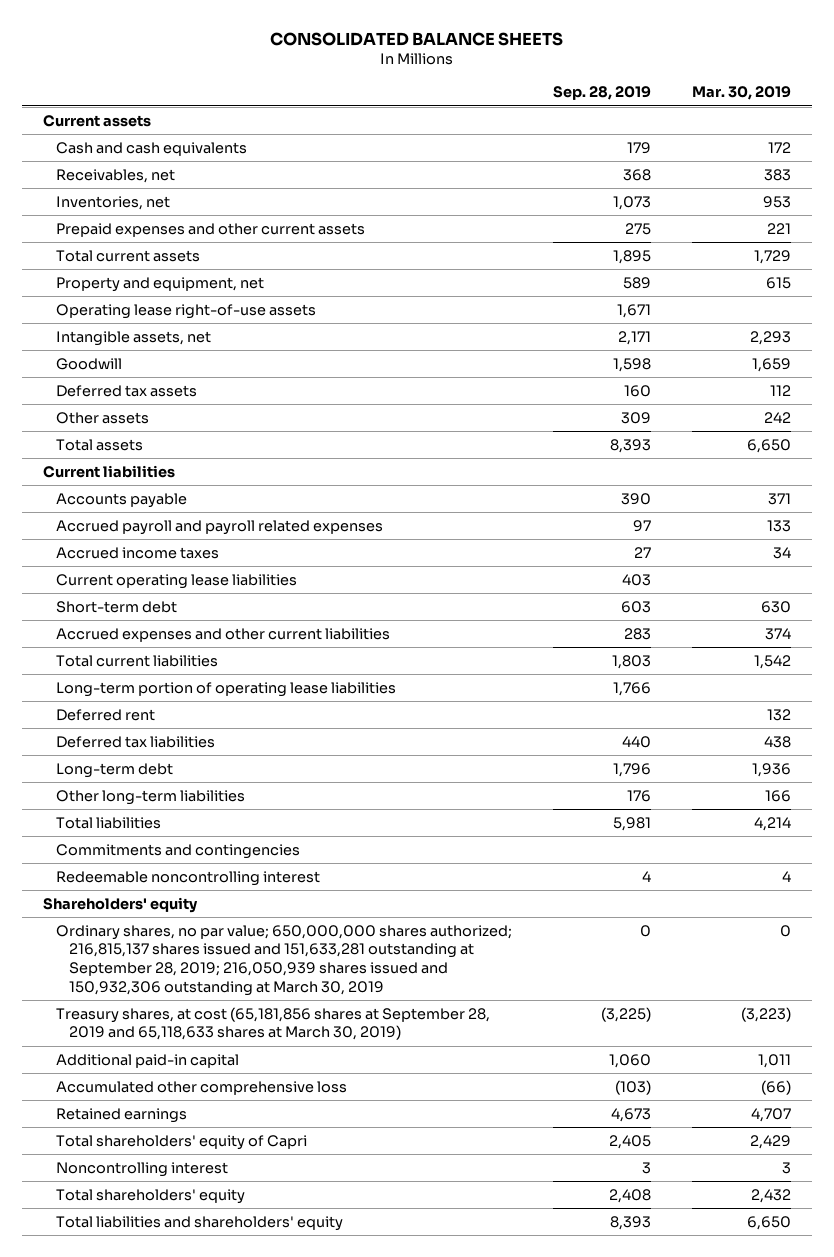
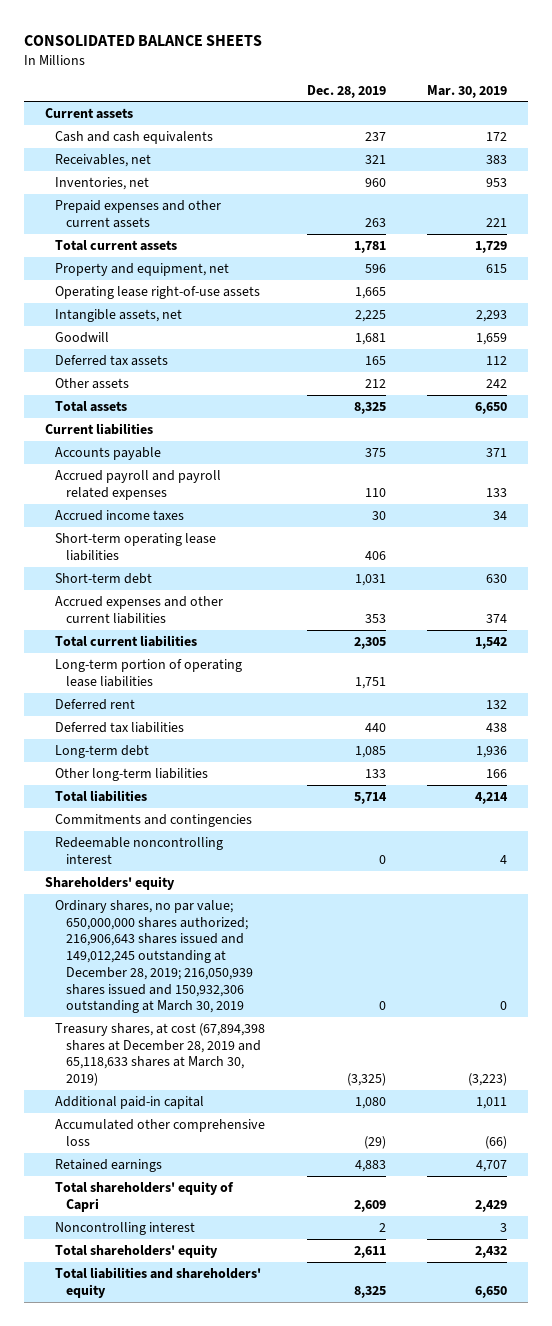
- | Sep. 28, 2019 | Mar. 30, 2019
+ | Dec. 28, 2019 | Mar. 30, 2019
- Current operating lease liabilities | 403 |
+ Short-term operating lease liabilities | 406 |
- Ordinary shares, no par value; 650,000,000 shares authorized; 216,815,137 shares issued and 151,633,281 outstanding at September 28, 2019; 216,050,939 shares issued and 150,932,306 outstanding at March 30, 2019 | 0 | 0
- Treasury shares, at cost (65,181,856 shares at September 28, 2019 and 65,118,633 shares at March 30, 2019) | (3,225) | (3,223)
+ Ordinary shares, no par value; 650,000,000 shares authorized; 216,906,643 shares issued and 149,012,245 outstanding at December 28, 2019; 216,050,939 shares issued and 150,932,306 outstanding at March 30, 2019 | 0 | 0
+ Treasury shares, at cost (67,894,398 shares at December 28, 2019 and 65,118,633 shares at March 30, 2019) | (3,325) | (3,223)

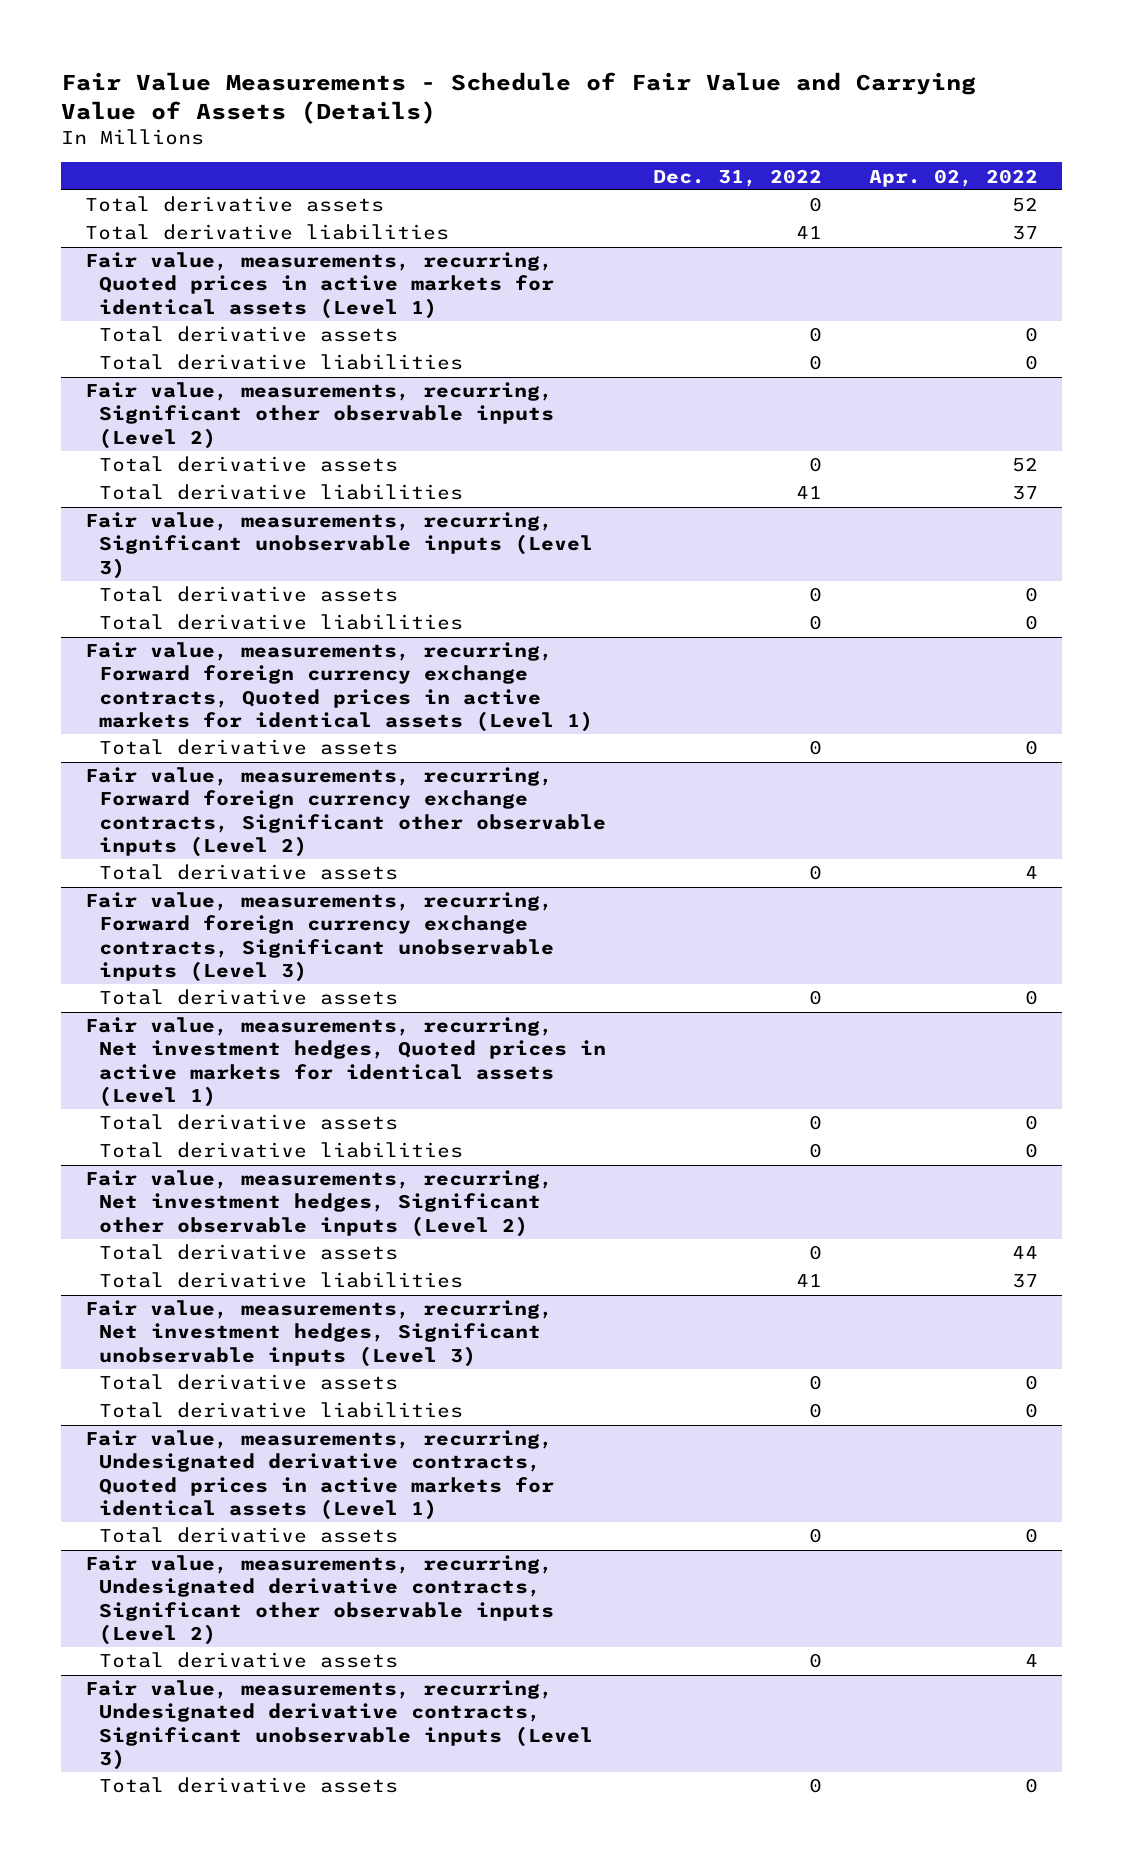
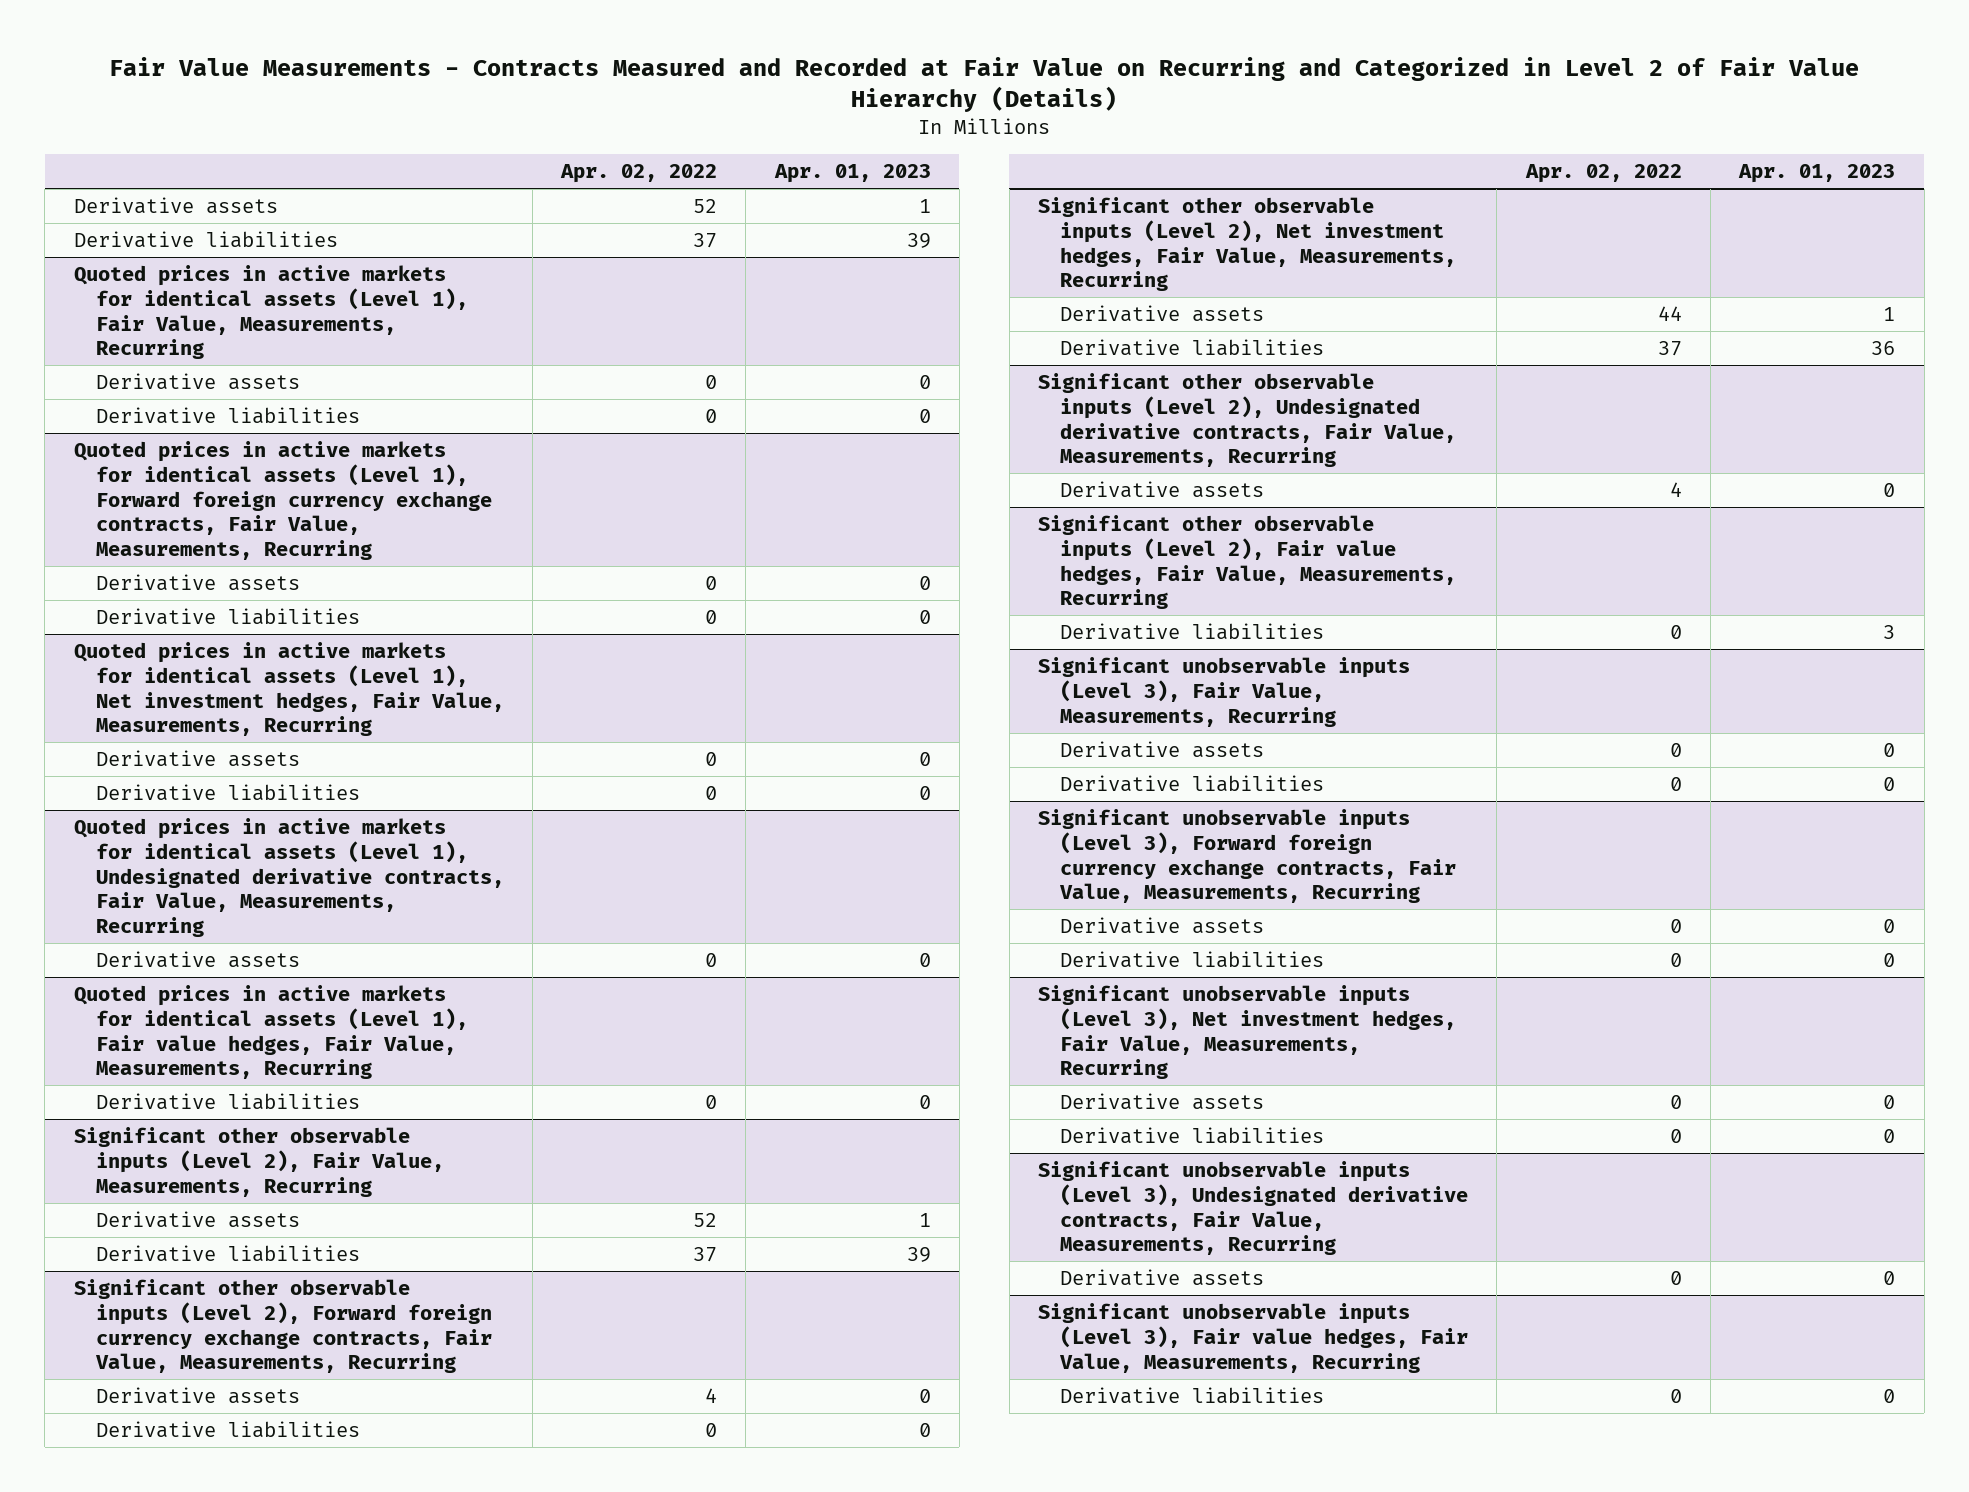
- Fair Value Measurements - Schedule of Fair Value and Carrying Value of Assets (Details)
+ Fair Value Measurements - Contracts Measured and Recorded at Fair Value on Recurring and Categorized in Level 2 of Fair Value Hierarchy (Details)
- | Dec. 31, 2022 | Apr. 02, 2022
+ | Apr. 02, 2022 | Apr. 01, 2023
- Total derivative assets | 0 | 52
- Total derivative liabilities | 41 | 37
- Fair value, measurements, recurring, Quoted prices in active markets for identical assets (Level 1)
- Total derivative assets | 0 | 0
- Total derivative liabilities | 0 | 0
- Fair value, measurements, recurring, Significant other observable inputs (Level 2)
- Total derivative assets | 0 | 52
- Total derivative liabilities | 41 | 37
- Fair value, measurements, recurring, Significant unobservable inputs (Level 3)
- Total derivative assets | 0 | 0
- Total derivative liabilities | 0 | 0
- Fair value, measurements, recurring, Forward foreign currency exchange contracts, Quoted prices in active markets for identical assets (Level 1)
- Total derivative assets | 0 | 0
- Fair value, measurements, recurring, Forward foreign currency exchange contracts, Significant other observable inputs (Level 2)
- Total derivative assets | 0 | 4
- Fair value, measurements, recurring, Forward foreign currency exchange contracts, Significant unobservable inputs (Level 3)
- Total derivative assets | 0 | 0
- Fair value, measurements, recurring, Net investment hedges, Quoted prices in active markets for identical assets (Level 1)
- Total derivative assets | 0 | 0
- Total derivative liabilities | 0 | 0
- Fair value, measurements, recurring, Net investment hedges, Significant other observable inputs (Level 2)
- Total derivative assets | 0 | 44
- Total derivative liabilities | 41 | 37
- Fair value, measurements, recurring, Net investment hedges, Significant unobservable inputs (Level 3)
- Total derivative assets | 0 | 0
- Total derivative liabilities | 0 | 0
- Fair value, measurements, recurring, Undesignated derivative contracts, Quoted prices in active markets for identical assets (Level 1)
- Total derivative assets | 0 | 0
- Fair value, measurements, recurring, Undesignated derivative contracts, Significant other observable inputs (Level 2)
- Total derivative assets | 0 | 4
- Fair value, measurements, recurring, Undesignated derivative contracts, Significant unobservable inputs (Level 3)
- Total derivative assets | 0 | 0
+ Derivative assets | 52 | 1
+ Derivative liabilities | 37 | 39
+ Quoted prices in active markets for identical assets (Level 1), Fair Value, Measurements, Recurring
+ Derivative assets | 0 | 0
+ Derivative liabilities | 0 | 0
+ Quoted prices in active markets for identical assets (Level 1), Forward foreign currency exchange contracts, Fair Value, Measurements, Recurring
+ Derivative assets | 0 | 0
+ Derivative liabilities | 0 | 0
+ Quoted prices in active markets for identical assets (Level 1), Net investment hedges, Fair Value, Measurements, Recurring
+ Derivative assets | 0 | 0
+ Derivative liabilities | 0 | 0
+ Quoted prices in active markets for identical assets (Level 1), Undesignated derivative contracts, Fair Value, Measurements, Recurring
+ Derivative assets | 0 | 0
+ Quoted prices in active markets for identical assets (Level 1), Fair value hedges, Fair Value, Measurements, Recurring
+ Derivative liabilities | 0 | 0
+ Significant other observable inputs (Level 2), Fair Value, Measurements, Recurring
+ Derivative assets | 52 | 1
+ Derivative liabilities | 37 | 39
+ Significant other observable inputs (Level 2), Forward foreign currency exchange contracts, Fair Value, Measurements, Recurring
+ Derivative assets | 4 | 0
+ Derivative liabilities | 0 | 0
+ Significant other observable inputs (Level 2), Net investment hedges, Fair Value, Measurements, Recurring
+ Derivative assets | 44 | 1
+ Derivative liabilities | 37 | 36
+ Significant other observable inputs (Level 2), Undesignated derivative contracts, Fair Value, Measurements, Recurring
+ Derivative assets | 4 | 0
+ Significant other observable inputs (Level 2), Fair value hedges, Fair Value, Measurements, Recurring
+ Derivative liabilities | 0 | 3
+ Significant unobservable inputs (Level 3), Fair Value, Measurements, Recurring
+ Derivative assets | 0 | 0
+ Derivative liabilities | 0 | 0
+ Significant unobservable inputs (Level 3), Forward foreign currency exchange contracts, Fair Value, Measurements, Recurring
+ Derivative assets | 0 | 0
+ Derivative liabilities | 0 | 0
+ Significant unobservable inputs (Level 3), Net investment hedges, Fair Value, Measurements, Recurring
+ Derivative assets | 0 | 0
+ Derivative liabilities | 0 | 0
+ Significant unobservable inputs (Level 3), Undesignated derivative contracts, Fair Value, Measurements, Recurring
+ Derivative assets | 0 | 0
+ Significant unobservable inputs (Level 3), Fair value hedges, Fair Value, Measurements, Recurring
+ Derivative liabilities | 0 | 0

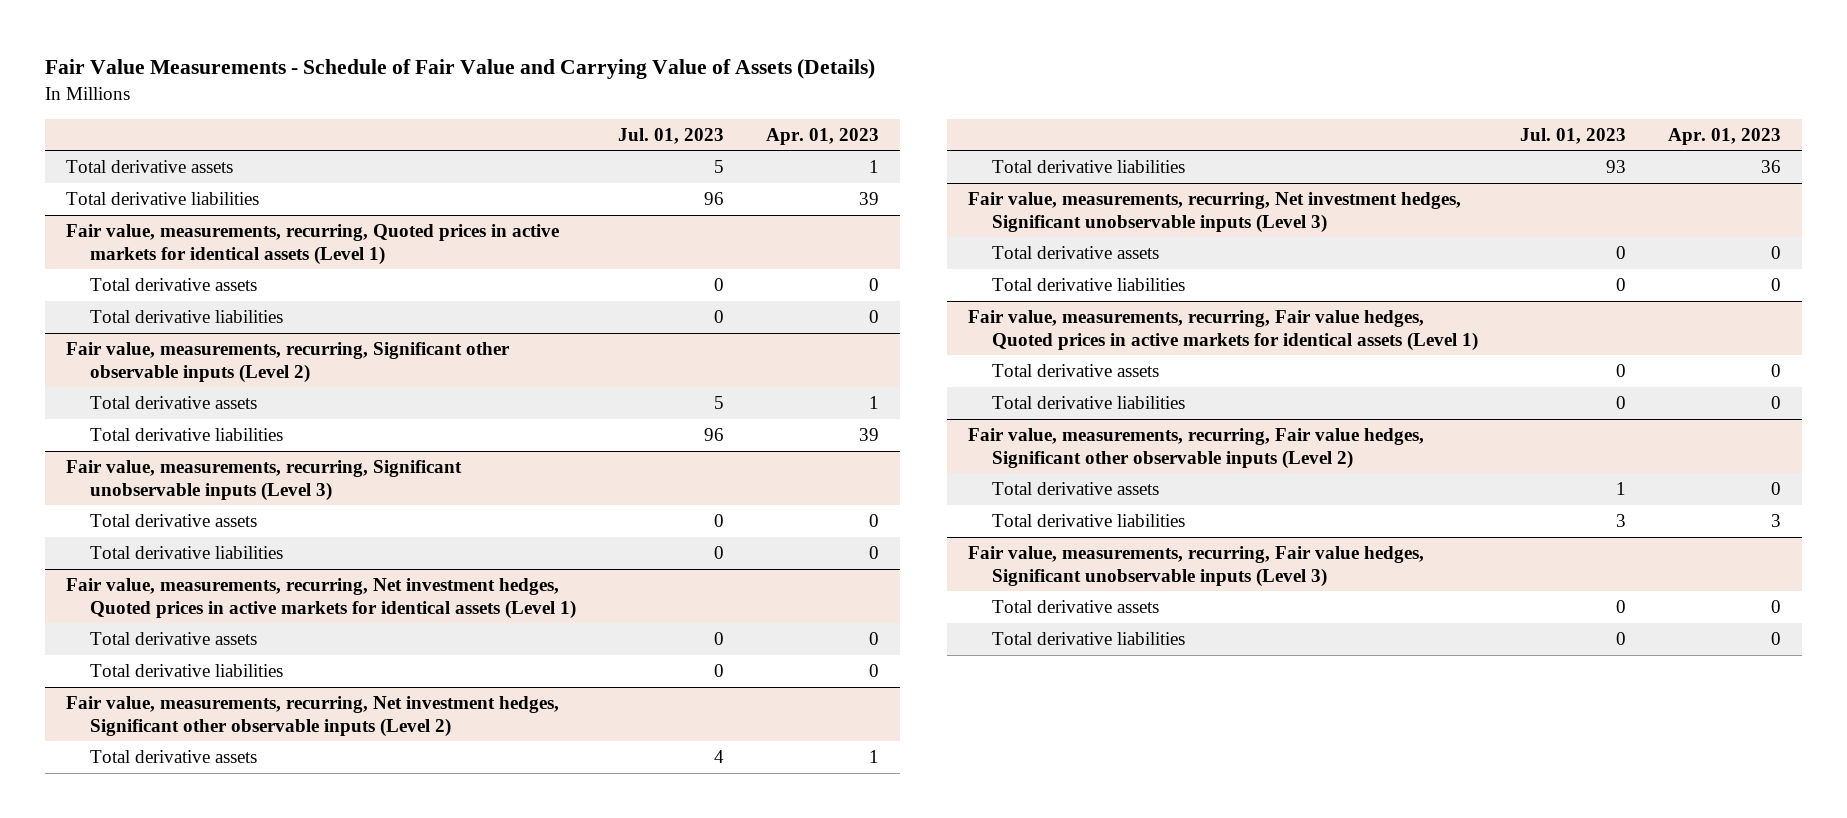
- Fair Value Measurements - Contracts Measured and Recorded at Fair Value on Recurring and Categorized in Level 2 of Fair Value Hierarchy (Details)
+ Fair Value Measurements - Schedule of Fair Value and Carrying Value of Assets (Details)
- | Apr. 02, 2022 | Apr. 01, 2023
+ | Jul. 01, 2023 | Apr. 01, 2023
- Derivative assets | 52 | 1
- Derivative liabilities | 37 | 39
- Quoted prices in active markets for identical assets (Level 1), Fair Value, Measurements, Recurring
- Derivative assets | 0 | 0
- Derivative liabilities | 0 | 0
- Quoted prices in active markets for identical assets (Level 1), Forward foreign currency exchange contracts, Fair Value, Measurements, Recurring
- Derivative assets | 0 | 0
- Derivative liabilities | 0 | 0
- Quoted prices in active markets for identical assets (Level 1), Net investment hedges, Fair Value, Measurements, Recurring
- Derivative assets | 0 | 0
- Derivative liabilities | 0 | 0
- Quoted prices in active markets for identical assets (Level 1), Undesignated derivative contracts, Fair Value, Measurements, Recurring
- Derivative assets | 0 | 0
- Quoted prices in active markets for identical assets (Level 1), Fair value hedges, Fair Value, Measurements, Recurring
- Derivative liabilities | 0 | 0
- Significant other observable inputs (Level 2), Fair Value, Measurements, Recurring
- Derivative assets | 52 | 1
- Derivative liabilities | 37 | 39
- Significant other observable inputs (Level 2), Forward foreign currency exchange contracts, Fair Value, Measurements, Recurring
- Derivative assets | 4 | 0
- Derivative liabilities | 0 | 0
- Significant other observable inputs (Level 2), Net investment hedges, Fair Value, Measurements, Recurring
- Derivative assets | 44 | 1
- Derivative liabilities | 37 | 36
- Significant other observable inputs (Level 2), Undesignated derivative contracts, Fair Value, Measurements, Recurring
- Derivative assets | 4 | 0
- Significant other observable inputs (Level 2), Fair value hedges, Fair Value, Measurements, Recurring
- Derivative liabilities | 0 | 3
- Significant unobservable inputs (Level 3), Fair Value, Measurements, Recurring
- Derivative assets | 0 | 0
- Derivative liabilities | 0 | 0
- Significant unobservable inputs (Level 3), Forward foreign currency exchange contracts, Fair Value, Measurements, Recurring
- Derivative assets | 0 | 0
- Derivative liabilities | 0 | 0
- Significant unobservable inputs (Level 3), Net investment hedges, Fair Value, Measurements, Recurring
- Derivative assets | 0 | 0
- Derivative liabilities | 0 | 0
- Significant unobservable inputs (Level 3), Undesignated derivative contracts, Fair Value, Measurements, Recurring
- Derivative assets | 0 | 0
- Significant unobservable inputs (Level 3), Fair value hedges, Fair Value, Measurements, Recurring
- Derivative liabilities | 0 | 0
+ Total derivative assets | 5 | 1
+ Total derivative liabilities | 96 | 39
+ Fair value, measurements, recurring, Quoted prices in active markets for identical assets (Level 1)
+ Total derivative assets | 0 | 0
+ Total derivative liabilities | 0 | 0
+ Fair value, measurements, recurring, Significant other observable inputs (Level 2)
+ Total derivative assets | 5 | 1
+ Total derivative liabilities | 96 | 39
+ Fair value, measurements, recurring, Significant unobservable inputs (Level 3)
+ Total derivative assets | 0 | 0
+ Total derivative liabilities | 0 | 0
+ Fair value, measurements, recurring, Net investment hedges, Quoted prices in active markets for identical assets (Level 1)
+ Total derivative assets | 0 | 0
+ Total derivative liabilities | 0 | 0
+ Fair value, measurements, recurring, Net investment hedges, Significant other observable inputs (Level 2)
+ Total derivative assets | 4 | 1
+ Total derivative liabilities | 93 | 36
+ Fair value, measurements, recurring, Net investment hedges, Significant unobservable inputs (Level 3)
+ Total derivative assets | 0 | 0
+ Total derivative liabilities | 0 | 0
+ Fair value, measurements, recurring, Fair value hedges, Quoted prices in active markets for identical assets (Level 1)
+ Total derivative assets | 0 | 0
+ Total derivative liabilities | 0 | 0
+ Fair value, measurements, recurring, Fair value hedges, Significant other observable inputs (Level 2)
+ Total derivative assets | 1 | 0
+ Total derivative liabilities | 3 | 3
+ Fair value, measurements, recurring, Fair value hedges, Significant unobservable inputs (Level 3)
+ Total derivative assets | 0 | 0
+ Total derivative liabilities | 0 | 0

